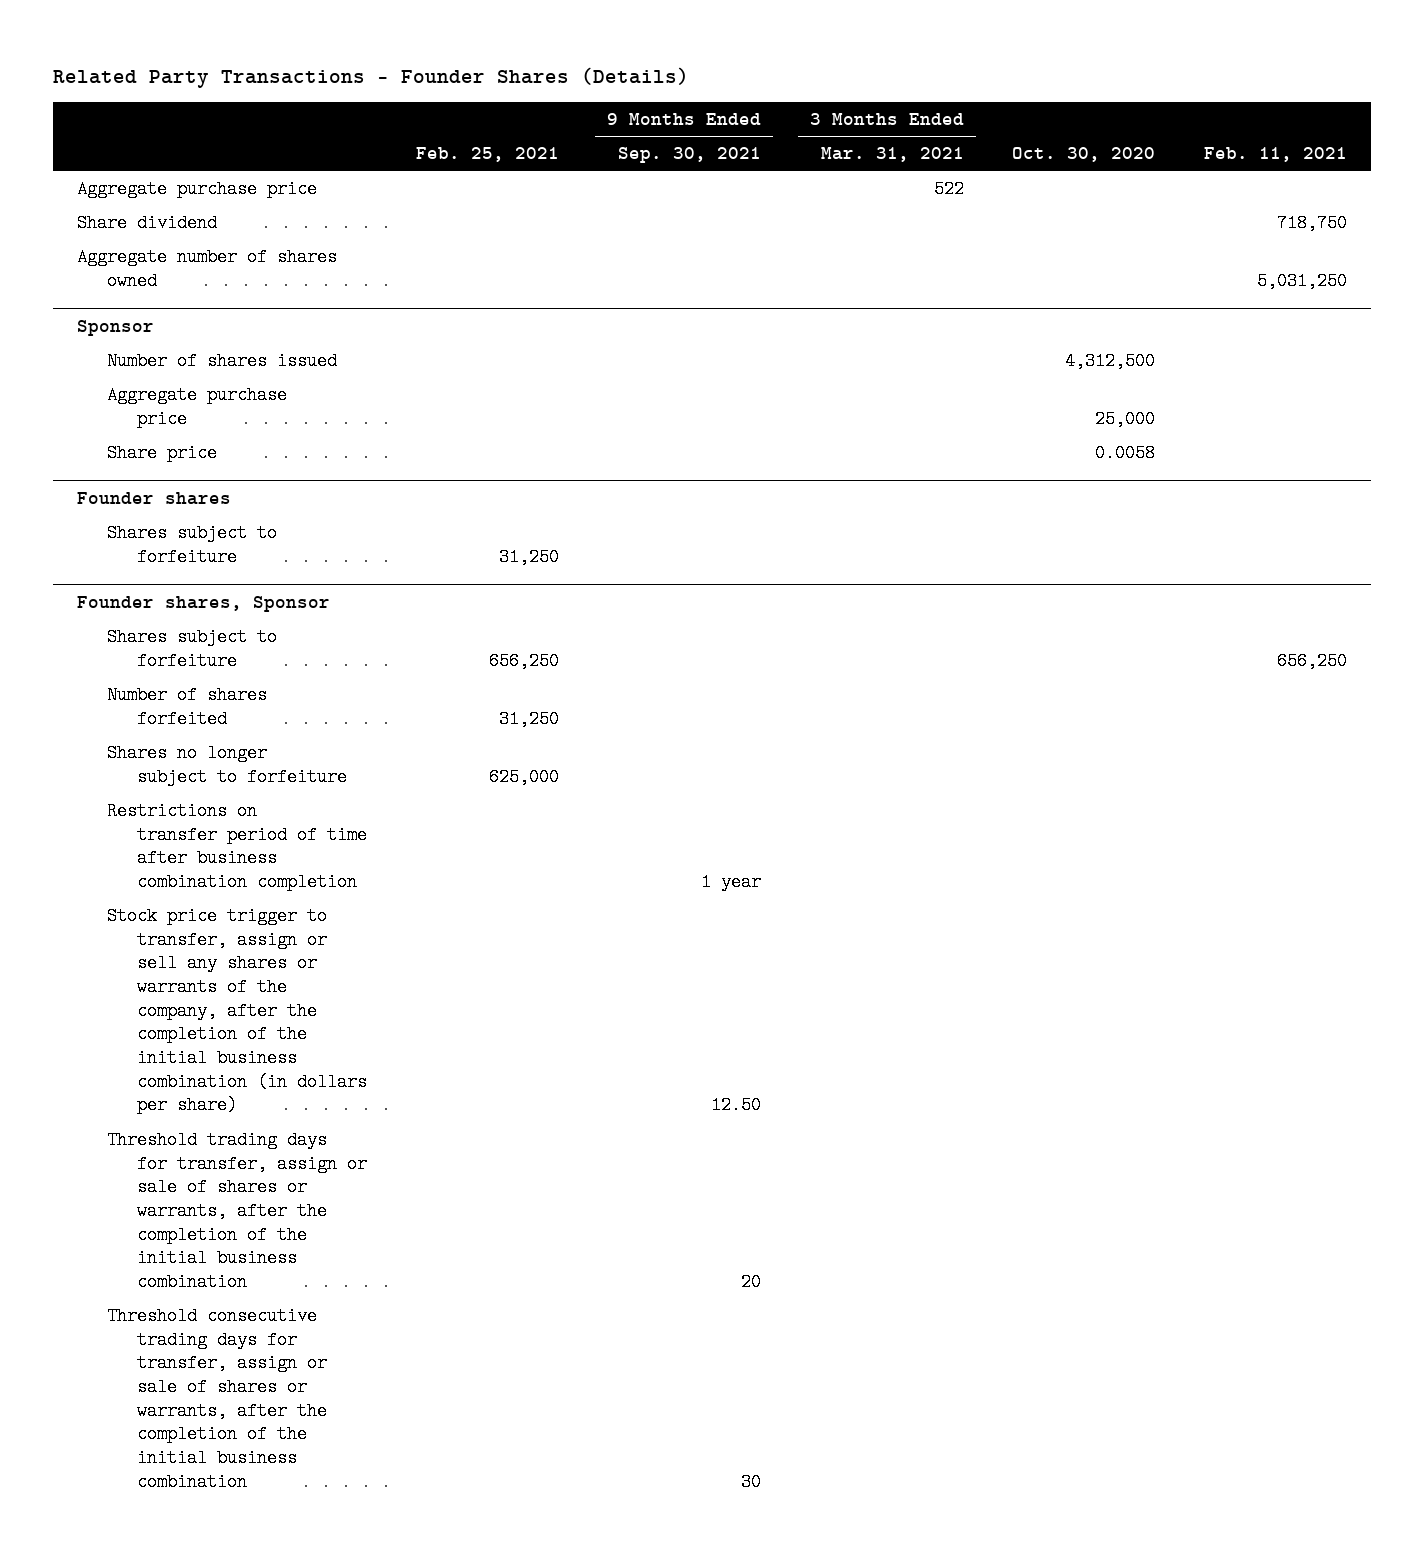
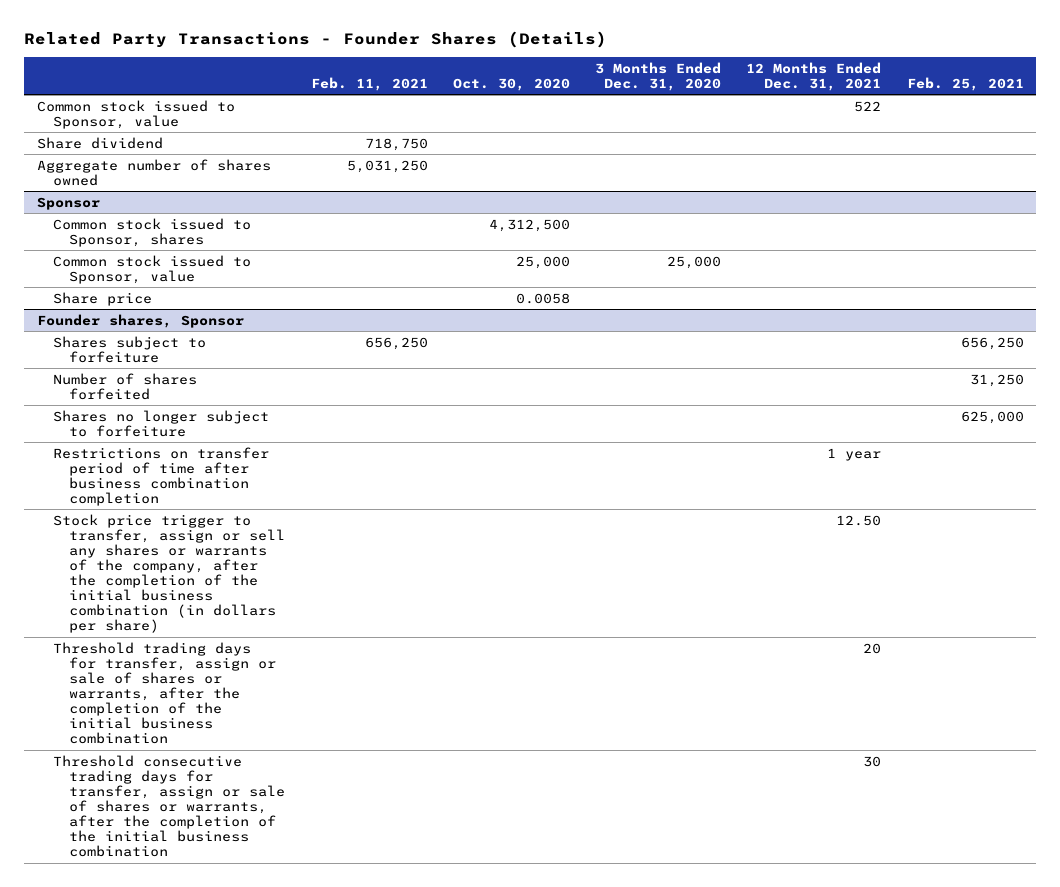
- | Feb. 25, 2021 | 9 Months Ended Sep. 30, 2021 | 3 Months Ended Mar. 31, 2021 | Oct. 30, 2020 | Feb. 11, 2021
+ | Feb. 11, 2021 | Oct. 30, 2020 | 3 Months Ended Dec. 31, 2020 | 12 Months Ended Dec. 31, 2021 | Feb. 25, 2021
- Aggregate purchase price | | | 522 | |
+ Common stock issued to Sponsor, value | | | | 522 |
@ Sponsor
- Number of shares issued | | | | 4,312,500 |
- Aggregate purchase price | | | | 25,000 |
+ Common stock issued to Sponsor, shares | | 4,312,500 | | |
+ Common stock issued to Sponsor, value | | 25,000 | 25,000 | |
- Founder shares
- Shares subject to forfeiture | 31,250 | | | |

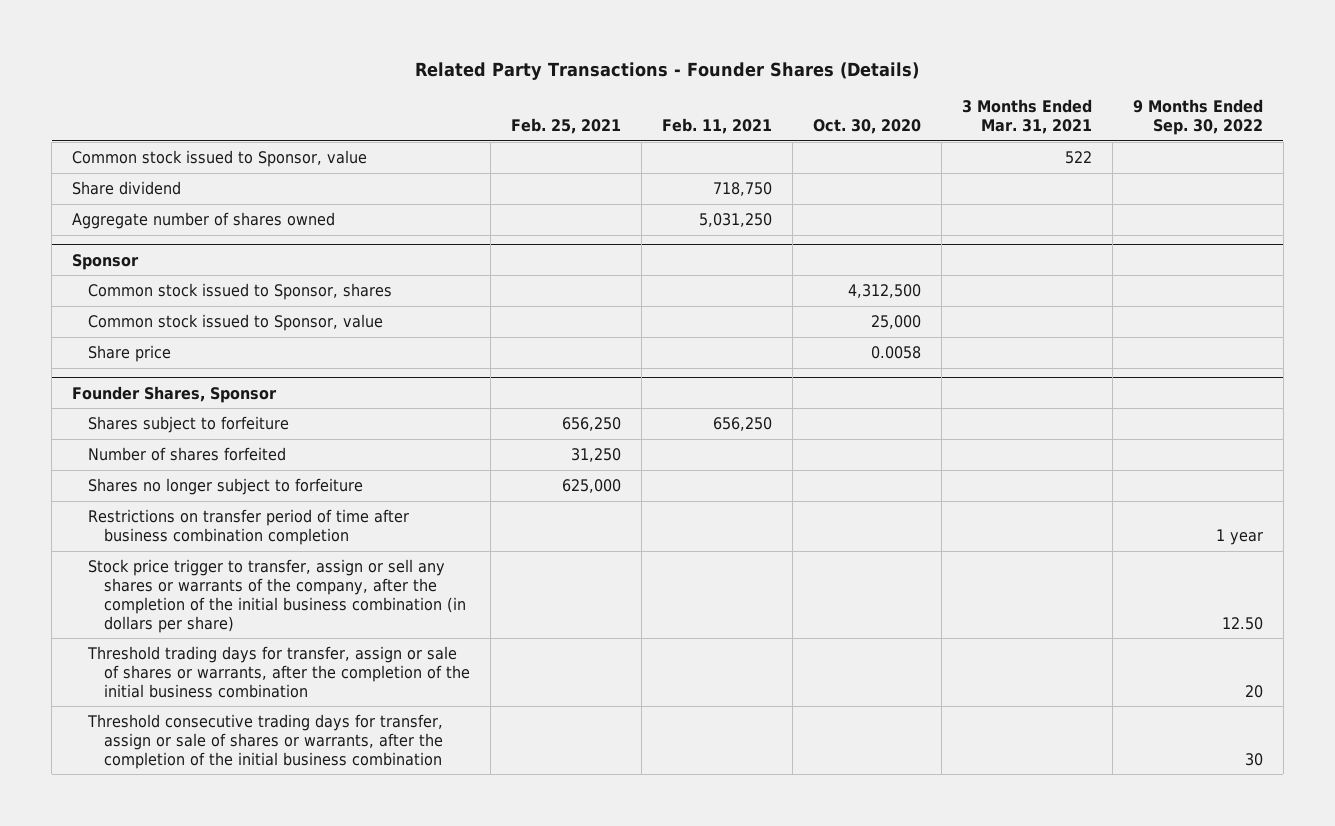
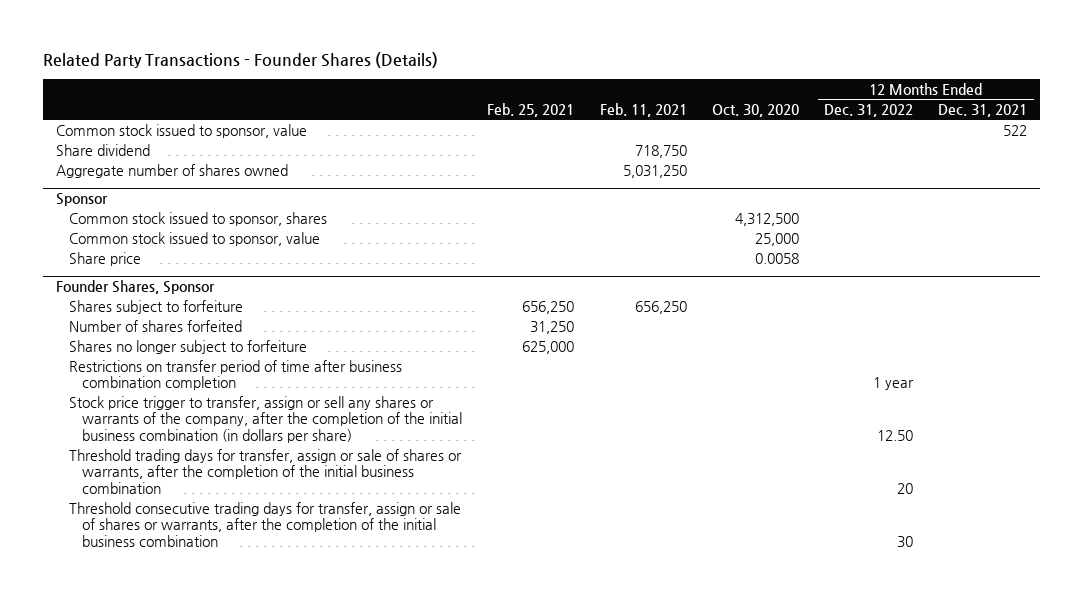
- | Feb. 25, 2021 | Feb. 11, 2021 | Oct. 30, 2020 | 3 Months Ended Mar. 31, 2021 | 9 Months Ended Sep. 30, 2022
+ | Feb. 25, 2021 | Feb. 11, 2021 | Oct. 30, 2020 | 12 Months Ended Dec. 31, 2022 | 12 Months Ended Dec. 31, 2021
- Common stock issued to Sponsor, value | | | | 522 |
+ Common stock issued to sponsor, value | | | | | 522
@ Sponsor
- Common stock issued to Sponsor, shares | | | 4,312,500 | |
- Common stock issued to Sponsor, value | | | 25,000 | |
+ Common stock issued to sponsor, shares | | | 4,312,500 | |
+ Common stock issued to sponsor, value | | | 25,000 | |

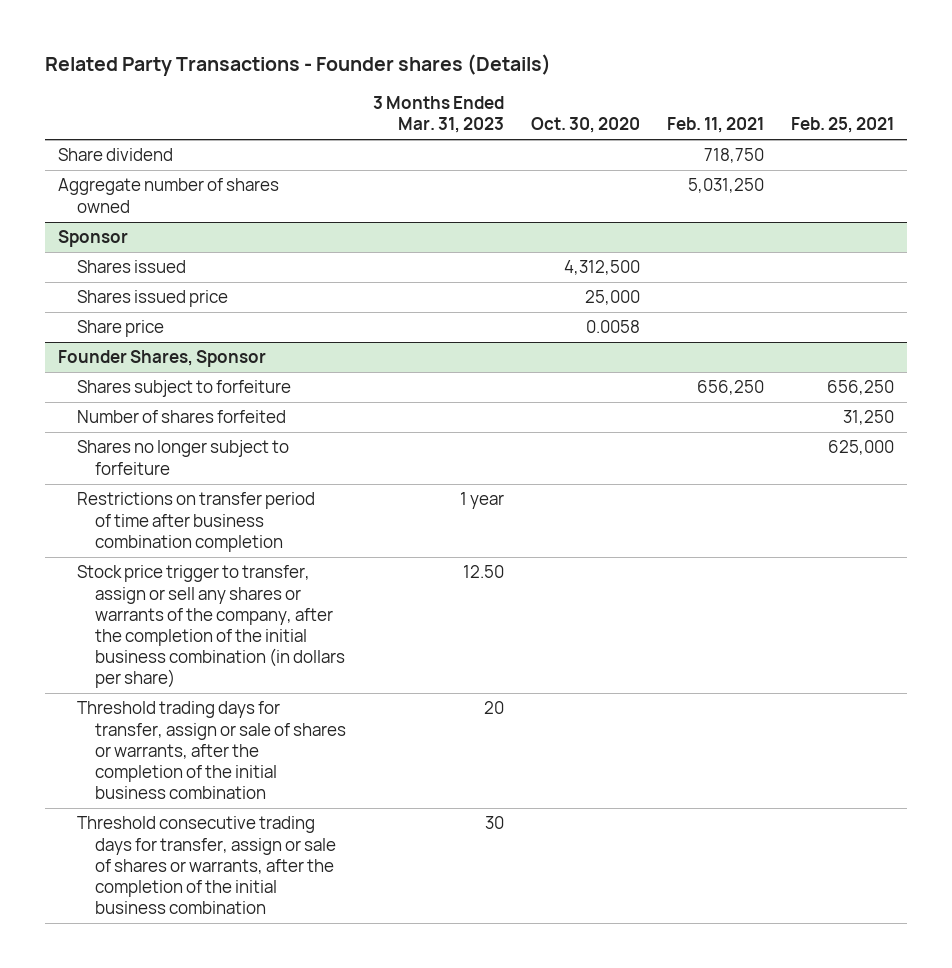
- Related Party Transactions - Founder Shares (Details)
+ Related Party Transactions - Founder shares (Details)
- | Feb. 25, 2021 | Feb. 11, 2021 | Oct. 30, 2020 | 12 Months Ended Dec. 31, 2022 | 12 Months Ended Dec. 31, 2021
+ | 3 Months Ended Mar. 31, 2023 | Oct. 30, 2020 | Feb. 11, 2021 | Feb. 25, 2021
- Common stock issued to sponsor, value | | | | | 522
@ Sponsor
- Common stock issued to sponsor, shares | | | 4,312,500 | |
- Common stock issued to sponsor, value | | | 25,000 | |
+ Shares issued | | 4,312,500 | |
+ Shares issued price | | 25,000 | |

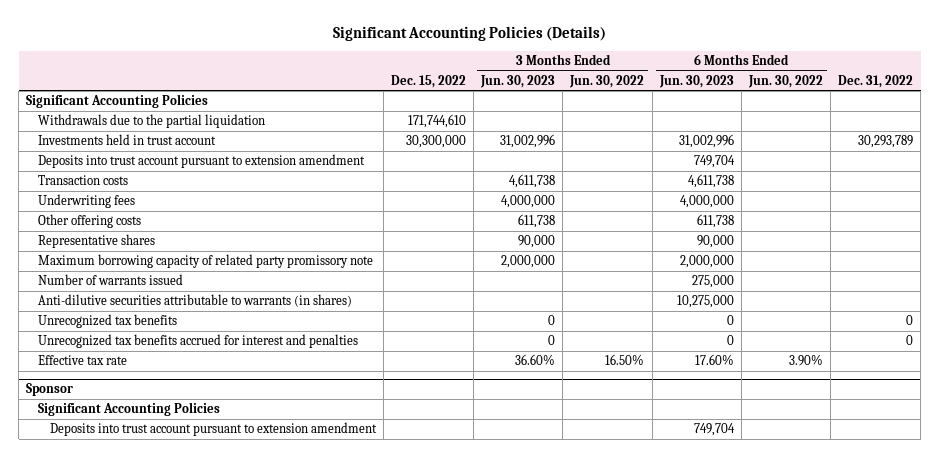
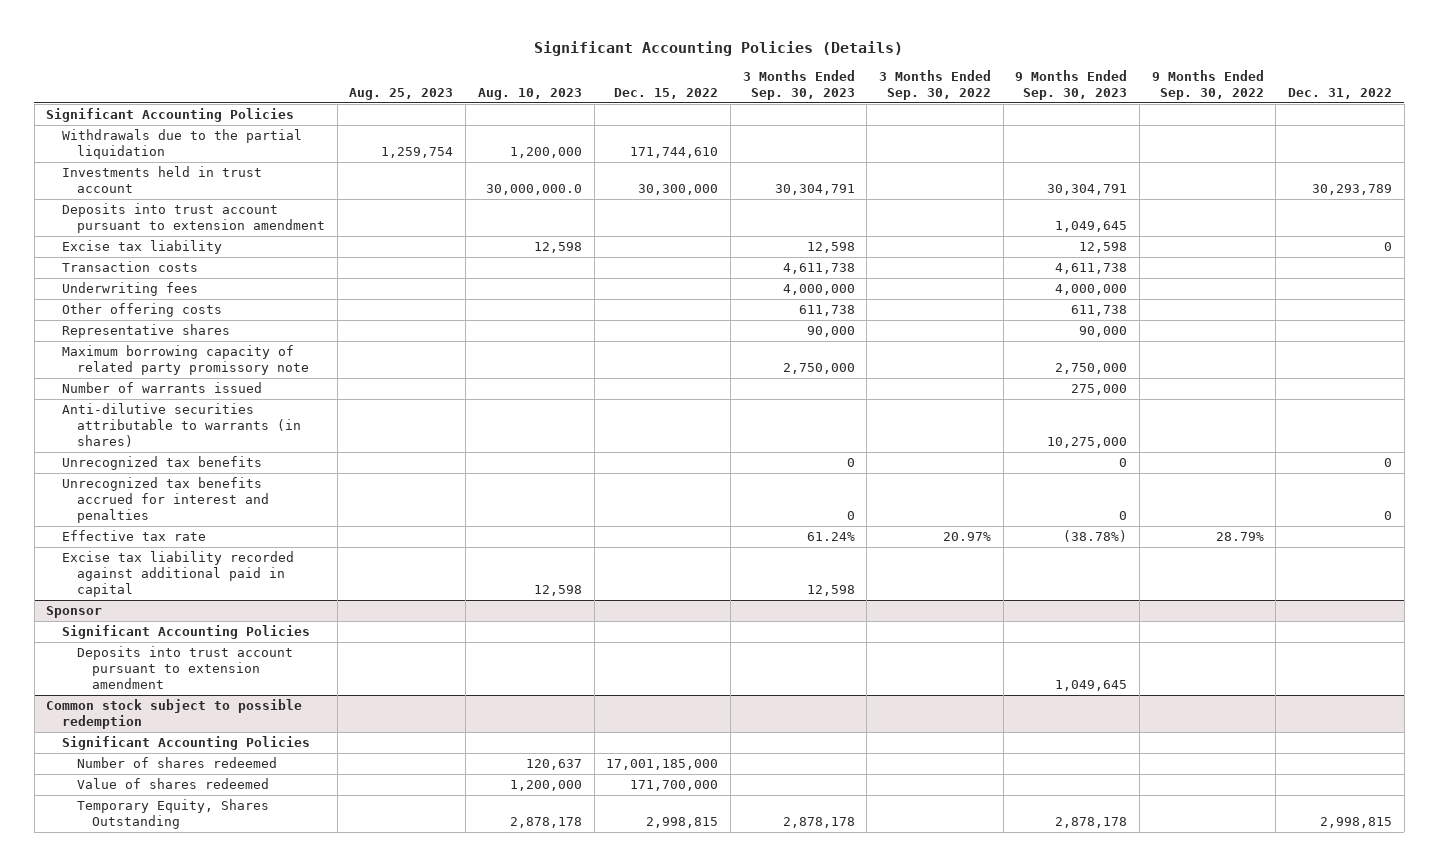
- | Dec. 15, 2022 | 3 Months Ended Jun. 30, 2023 | 3 Months Ended Jun. 30, 2022 | 6 Months Ended Jun. 30, 2023 | 6 Months Ended Jun. 30, 2022 | Dec. 31, 2022
+ | Aug. 25, 2023 | Aug. 10, 2023 | Dec. 15, 2022 | 3 Months Ended Sep. 30, 2023 | 3 Months Ended Sep. 30, 2022 | 9 Months Ended Sep. 30, 2023 | 9 Months Ended Sep. 30, 2022 | Dec. 31, 2022
+ Excise tax liability | | 12,598 | | 12,598 | | 12,598 | | 0
+ Excise tax liability recorded against additional paid in capital | | 12,598 | | 12,598 | | | |
+ Common stock subject to possible redemption
+ Significant Accounting Policies
+ Number of shares redeemed | | 120,637 | 17,001,185,000 | | | | |
+ Value of shares redeemed | | 1,200,000 | 171,700,000 | | | | |
+ Temporary Equity, Shares Outstanding | | 2,878,178 | 2,998,815 | 2,878,178 | | 2,878,178 | | 2,998,815

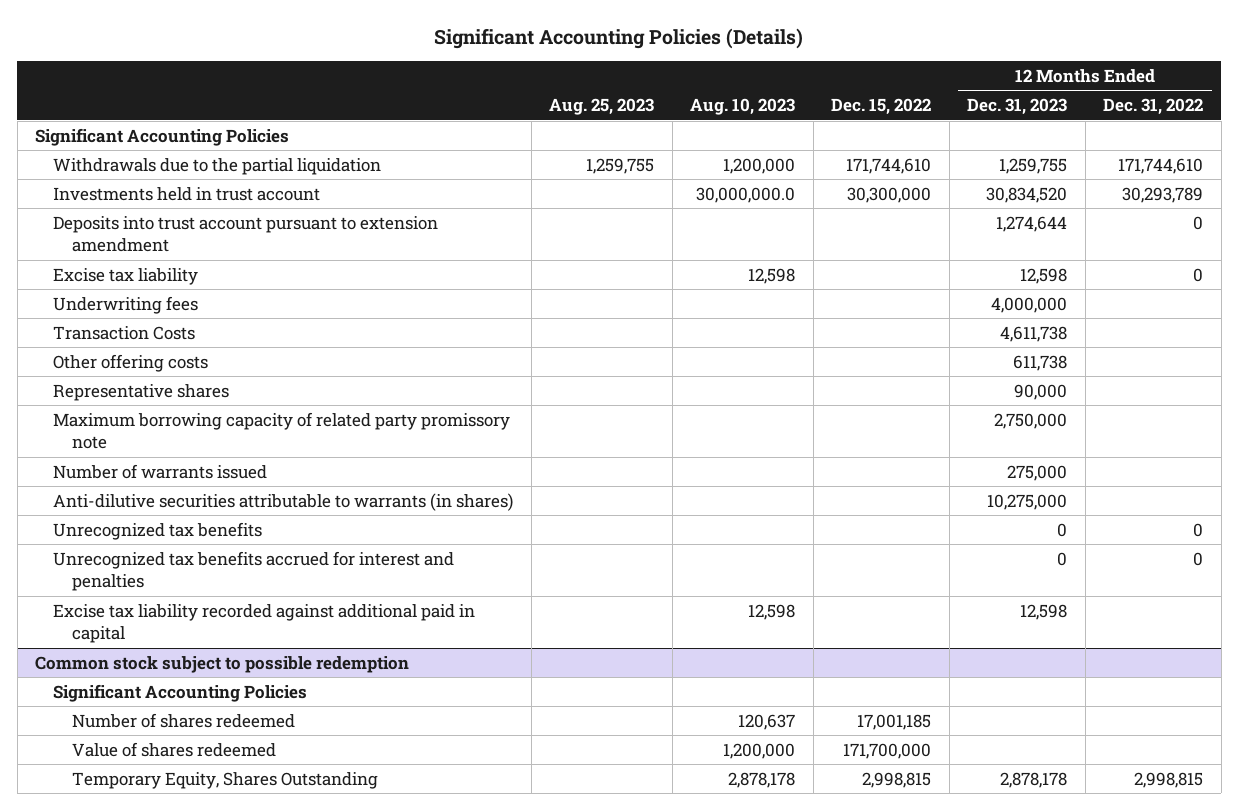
- | Aug. 25, 2023 | Aug. 10, 2023 | Dec. 15, 2022 | 3 Months Ended Sep. 30, 2023 | 3 Months Ended Sep. 30, 2022 | 9 Months Ended Sep. 30, 2023 | 9 Months Ended Sep. 30, 2022 | Dec. 31, 2022
+ | Aug. 25, 2023 | Aug. 10, 2023 | Dec. 15, 2022 | 12 Months Ended Dec. 31, 2023 | 12 Months Ended Dec. 31, 2022
- Withdrawals due to the partial liquidation | 1,259,754 | 1,200,000 | 171,744,610 | | | | |
+ Withdrawals due to the partial liquidation | 1,259,755 | 1,200,000 | 171,744,610 | 1,259,755 | 171,744,610
- Transaction costs | | | | 4,611,738 | | 4,611,738 | |
+ Transaction Costs | | | | 4,611,738 |
- Effective tax rate | | | | 61.24% | 20.97% | (38.78%) | 28.79% |
- Sponsor
- Significant Accounting Policies
- Deposits into trust account pursuant to extension amendment | | | | | | 1,049,645 | |
@ Common stock subject to possible redemption
- Number of shares redeemed | | 120,637 | 17,001,185,000 | | | | |
+ Number of shares redeemed | | 120,637 | 17,001,185 | |

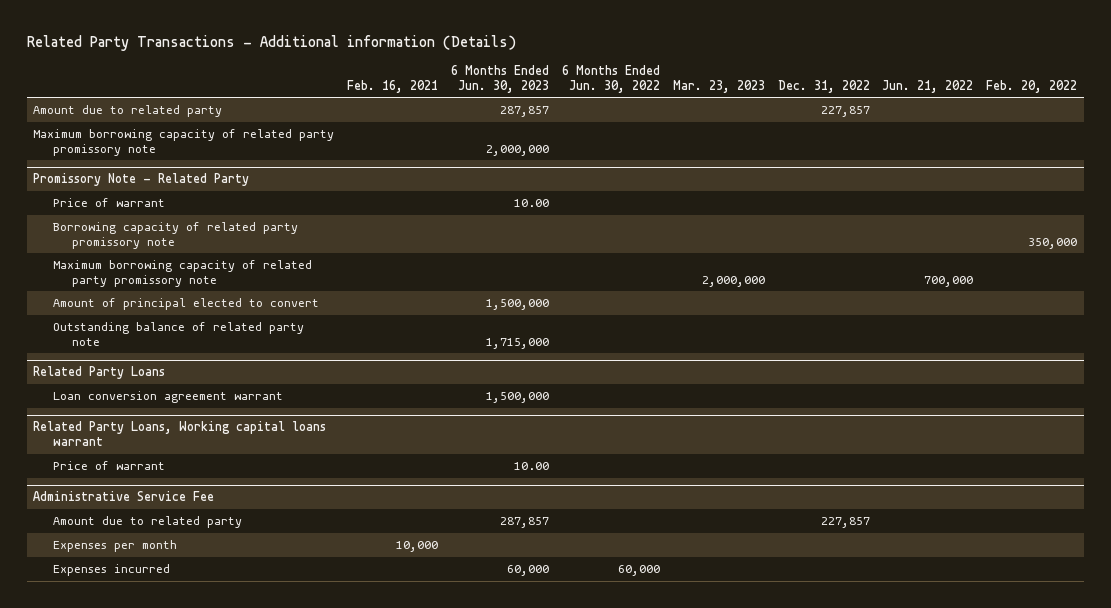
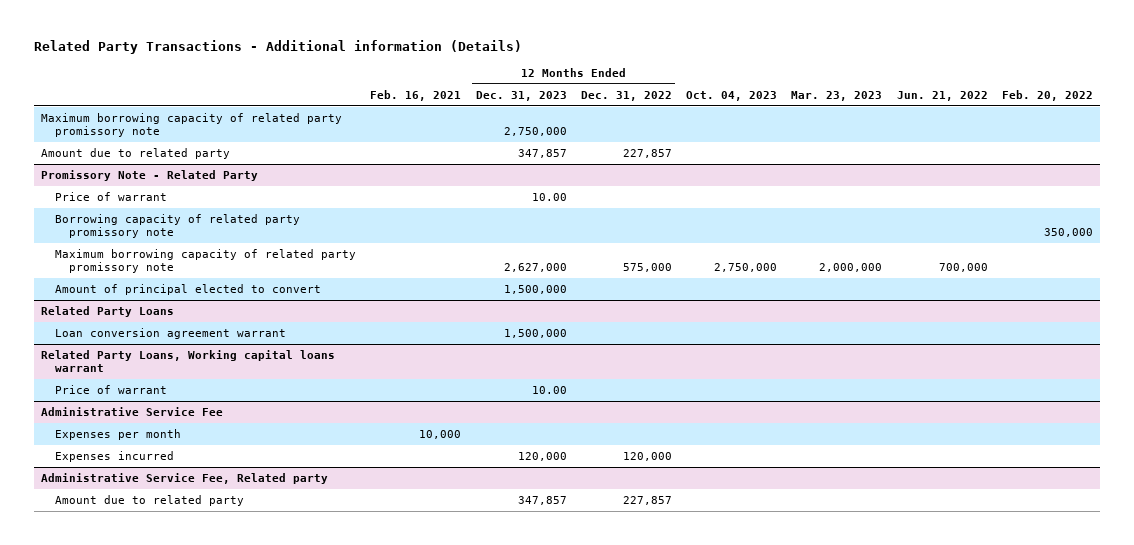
- | Feb. 16, 2021 | 6 Months Ended Jun. 30, 2023 | 6 Months Ended Jun. 30, 2022 | Mar. 23, 2023 | Dec. 31, 2022 | Jun. 21, 2022 | Feb. 20, 2022
+ | Feb. 16, 2021 | 12 Months Ended Dec. 31, 2023 | 12 Months Ended Dec. 31, 2022 | Oct. 04, 2023 | Mar. 23, 2023 | Jun. 21, 2022 | Feb. 20, 2022
moved down: Amount due to related party | | 347,857 | 227,857 | | | |
@ Promissory Note - Related Party
- Outstanding balance of related party note | | 1,715,000 | | | | |
@ Administrative Service Fee
- Amount due to related party | | 287,857 | | | 227,857 | |
+ Administrative Service Fee, Related party
+ Amount due to related party | | 347,857 | 227,857 | | | |

